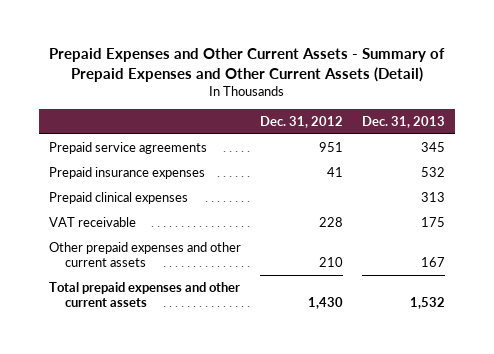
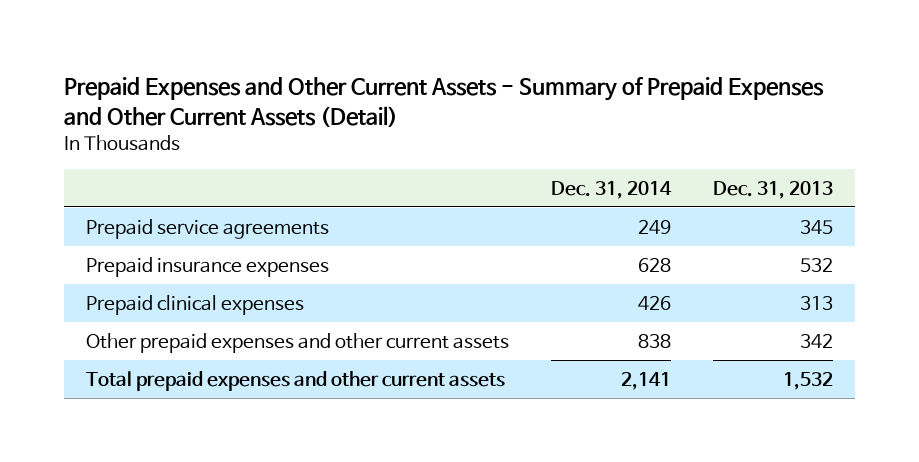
- | Dec. 31, 2012 | Dec. 31, 2013
+ | Dec. 31, 2014 | Dec. 31, 2013
- VAT receivable | 228 | 175
- Other prepaid expenses and other current assets | 210 | 167
+ Other prepaid expenses and other current assets | 838 | 342

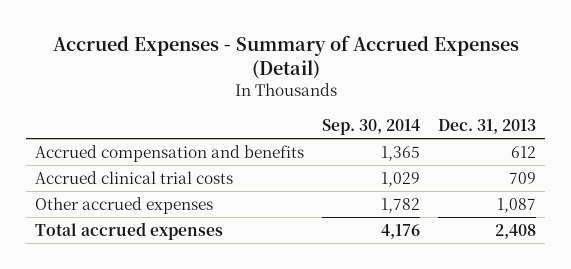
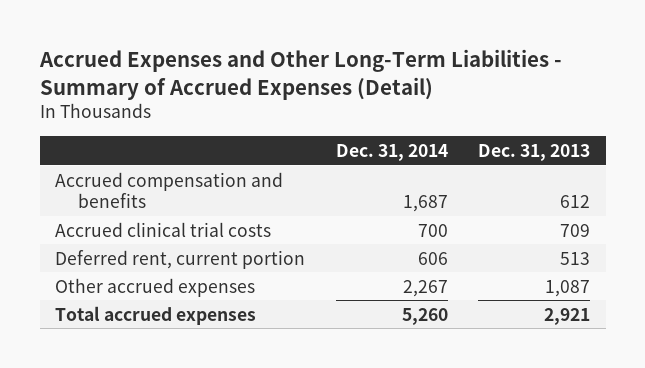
- Accrued Expenses - Summary of Accrued Expenses (Detail)
+ Accrued Expenses and Other Long-Term Liabilities - Summary of Accrued Expenses (Detail)
- | Sep. 30, 2014 | Dec. 31, 2013
+ | Dec. 31, 2014 | Dec. 31, 2013
+ Deferred rent, current portion | 606 | 513
- Total accrued expenses | 4,176 | 2,408
+ Total accrued expenses | 5,260 | 2,921

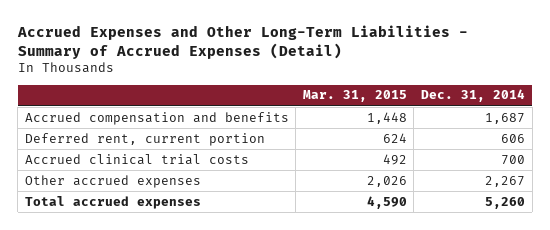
- | Dec. 31, 2014 | Dec. 31, 2013
+ | Mar. 31, 2015 | Dec. 31, 2014
moved down: Accrued clinical trial costs | 492 | 700

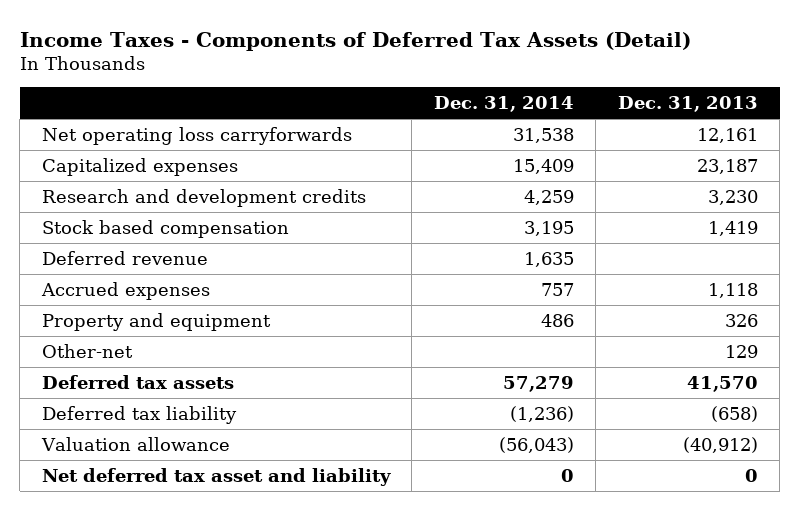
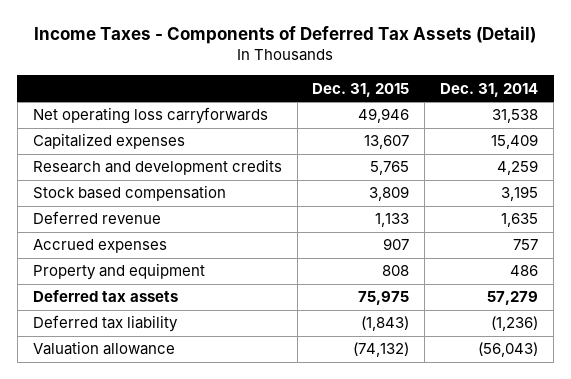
- | Dec. 31, 2014 | Dec. 31, 2013
+ | Dec. 31, 2015 | Dec. 31, 2014
- Other-net | | 129
- Net deferred tax asset and liability | 0 | 0

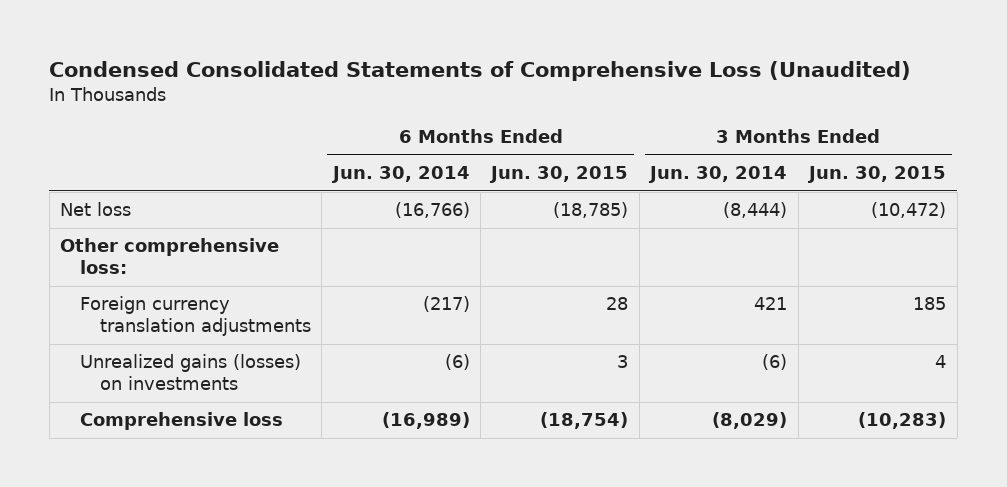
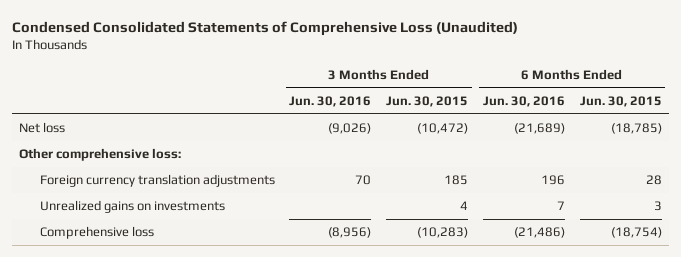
- | 6 Months Ended Jun. 30, 2014 | 6 Months Ended Jun. 30, 2015 | 3 Months Ended Jun. 30, 2014 | 3 Months Ended Jun. 30, 2015
+ | 3 Months Ended Jun. 30, 2016 | 3 Months Ended Jun. 30, 2015 | 6 Months Ended Jun. 30, 2016 | 6 Months Ended Jun. 30, 2015
- Unrealized gains (losses) on investments | (6) | 3 | (6) | 4
+ Unrealized gains on investments | | 4 | 7 | 3

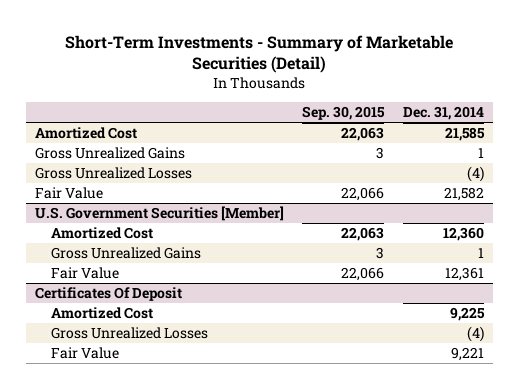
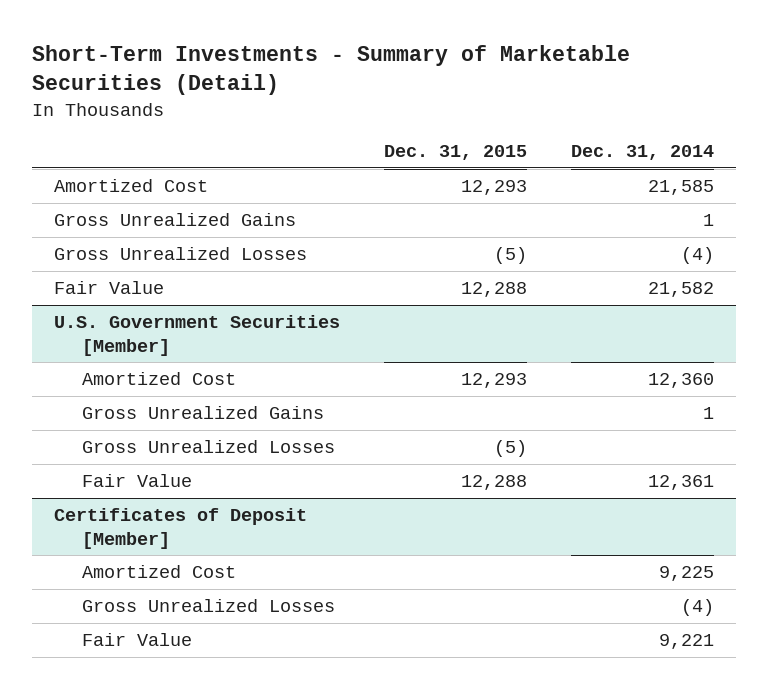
- | Sep. 30, 2015 | Dec. 31, 2014
+ | Dec. 31, 2015 | Dec. 31, 2014
@ U.S. Government Securities [Member]
+ Gross Unrealized Losses | (5) |
- Certificates Of Deposit
+ Certificates of Deposit [Member]

